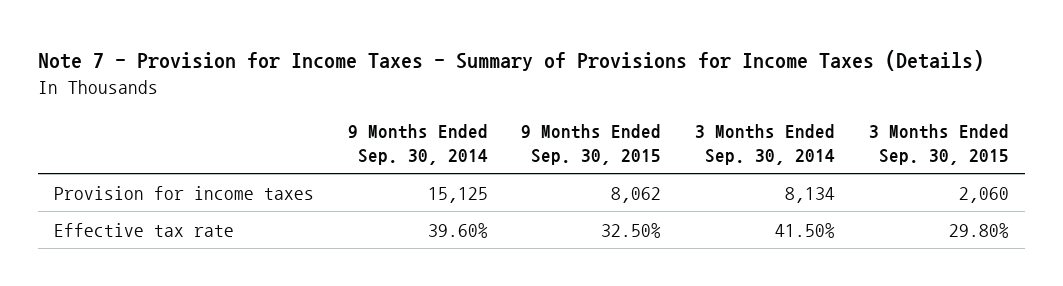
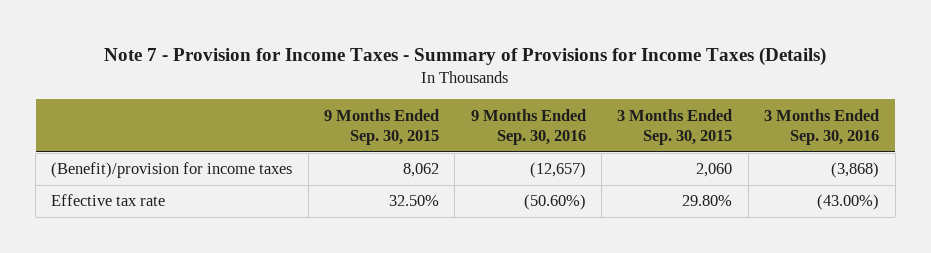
- | 9 Months Ended Sep. 30, 2014 | 9 Months Ended Sep. 30, 2015 | 3 Months Ended Sep. 30, 2014 | 3 Months Ended Sep. 30, 2015
+ | 9 Months Ended Sep. 30, 2015 | 9 Months Ended Sep. 30, 2016 | 3 Months Ended Sep. 30, 2015 | 3 Months Ended Sep. 30, 2016
- Provision for income taxes | 15,125 | 8,062 | 8,134 | 2,060
+ (Benefit)/provision for income taxes | 8,062 | (12,657) | 2,060 | (3,868)

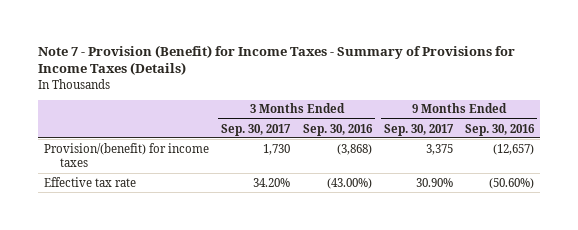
- Note 7 - Provision for Income Taxes - Summary of Provisions for Income Taxes (Details)
+ Note 7 - Provision (Benefit) for Income Taxes - Summary of Provisions for Income Taxes (Details)
- | 9 Months Ended Sep. 30, 2015 | 9 Months Ended Sep. 30, 2016 | 3 Months Ended Sep. 30, 2015 | 3 Months Ended Sep. 30, 2016
+ | 3 Months Ended Sep. 30, 2017 | 3 Months Ended Sep. 30, 2016 | 9 Months Ended Sep. 30, 2017 | 9 Months Ended Sep. 30, 2016
- (Benefit)/provision for income taxes | 8,062 | (12,657) | 2,060 | (3,868)
+ Provision/(benefit) for income taxes | 1,730 | (3,868) | 3,375 | (12,657)

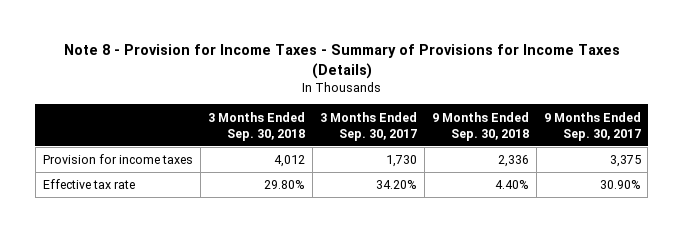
- Note 7 - Provision (Benefit) for Income Taxes - Summary of Provisions for Income Taxes (Details)
+ Note 8 - Provision for Income Taxes - Summary of Provisions for Income Taxes (Details)
- | 3 Months Ended Sep. 30, 2017 | 3 Months Ended Sep. 30, 2016 | 9 Months Ended Sep. 30, 2017 | 9 Months Ended Sep. 30, 2016
+ | 3 Months Ended Sep. 30, 2018 | 3 Months Ended Sep. 30, 2017 | 9 Months Ended Sep. 30, 2018 | 9 Months Ended Sep. 30, 2017
- Provision/(benefit) for income taxes | 1,730 | (3,868) | 3,375 | (12,657)
+ Provision for income taxes | 4,012 | 1,730 | 2,336 | 3,375

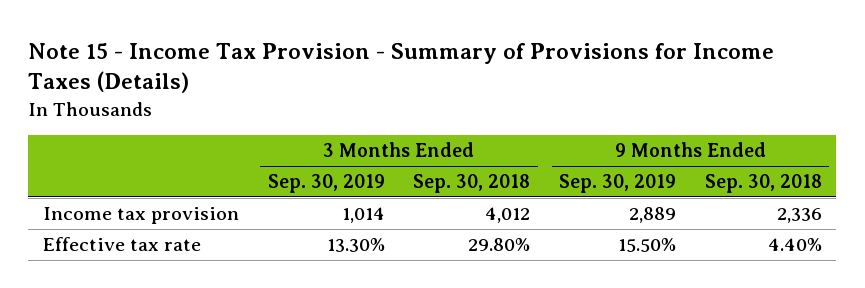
- Note 8 - Provision for Income Taxes - Summary of Provisions for Income Taxes (Details)
+ Note 15 - Income Tax Provision - Summary of Provisions for Income Taxes (Details)
- | 3 Months Ended Sep. 30, 2018 | 3 Months Ended Sep. 30, 2017 | 9 Months Ended Sep. 30, 2018 | 9 Months Ended Sep. 30, 2017
+ | 3 Months Ended Sep. 30, 2019 | 3 Months Ended Sep. 30, 2018 | 9 Months Ended Sep. 30, 2019 | 9 Months Ended Sep. 30, 2018
- Provision for income taxes | 4,012 | 1,730 | 2,336 | 3,375
+ Income tax provision | 1,014 | 4,012 | 2,889 | 2,336

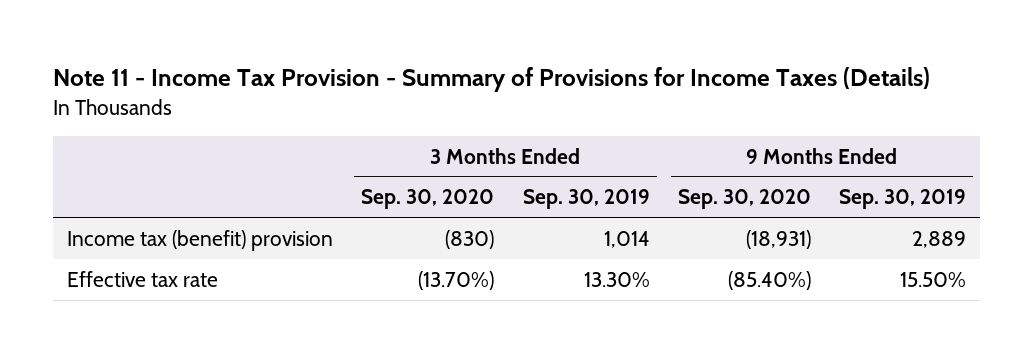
- Note 15 - Income Tax Provision - Summary of Provisions for Income Taxes (Details)
+ Note 11 - Income Tax Provision - Summary of Provisions for Income Taxes (Details)
- | 3 Months Ended Sep. 30, 2019 | 3 Months Ended Sep. 30, 2018 | 9 Months Ended Sep. 30, 2019 | 9 Months Ended Sep. 30, 2018
+ | 3 Months Ended Sep. 30, 2020 | 3 Months Ended Sep. 30, 2019 | 9 Months Ended Sep. 30, 2020 | 9 Months Ended Sep. 30, 2019
- Income tax provision | 1,014 | 4,012 | 2,889 | 2,336
+ Income tax (benefit) provision | (830) | 1,014 | (18,931) | 2,889

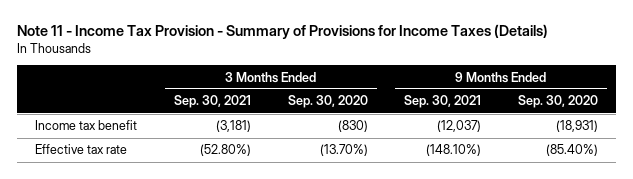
- | 3 Months Ended Sep. 30, 2020 | 3 Months Ended Sep. 30, 2019 | 9 Months Ended Sep. 30, 2020 | 9 Months Ended Sep. 30, 2019
+ | 3 Months Ended Sep. 30, 2021 | 3 Months Ended Sep. 30, 2020 | 9 Months Ended Sep. 30, 2021 | 9 Months Ended Sep. 30, 2020
- Income tax (benefit) provision | (830) | 1,014 | (18,931) | 2,889
+ Income tax benefit | (3,181) | (830) | (12,037) | (18,931)

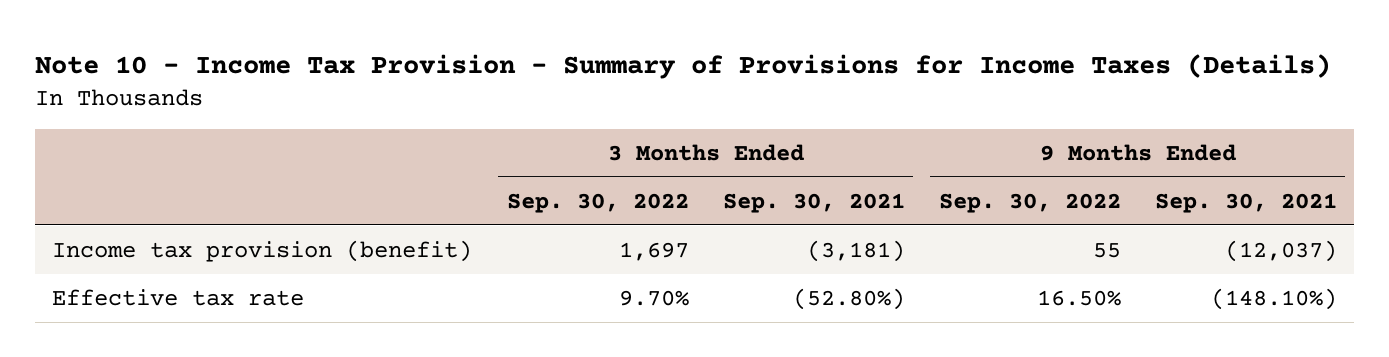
- Note 11 - Income Tax Provision - Summary of Provisions for Income Taxes (Details)
+ Note 10 - Income Tax Provision - Summary of Provisions for Income Taxes (Details)
- | 3 Months Ended Sep. 30, 2021 | 3 Months Ended Sep. 30, 2020 | 9 Months Ended Sep. 30, 2021 | 9 Months Ended Sep. 30, 2020
+ | 3 Months Ended Sep. 30, 2022 | 3 Months Ended Sep. 30, 2021 | 9 Months Ended Sep. 30, 2022 | 9 Months Ended Sep. 30, 2021
- Income tax benefit | (3,181) | (830) | (12,037) | (18,931)
+ Income tax provision (benefit) | 1,697 | (3,181) | 55 | (12,037)

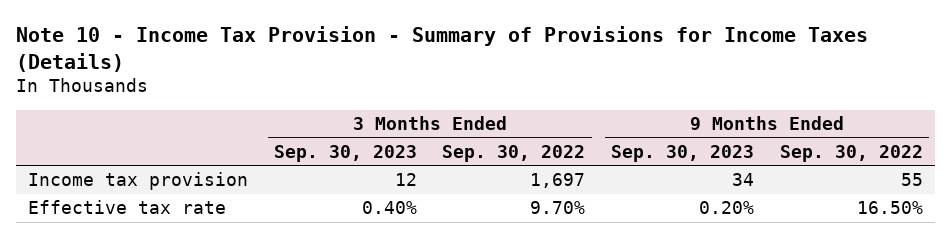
- | 3 Months Ended Sep. 30, 2022 | 3 Months Ended Sep. 30, 2021 | 9 Months Ended Sep. 30, 2022 | 9 Months Ended Sep. 30, 2021
+ | 3 Months Ended Sep. 30, 2023 | 3 Months Ended Sep. 30, 2022 | 9 Months Ended Sep. 30, 2023 | 9 Months Ended Sep. 30, 2022
- Income tax provision (benefit) | 1,697 | (3,181) | 55 | (12,037)
+ Income tax provision | 12 | 1,697 | 34 | 55

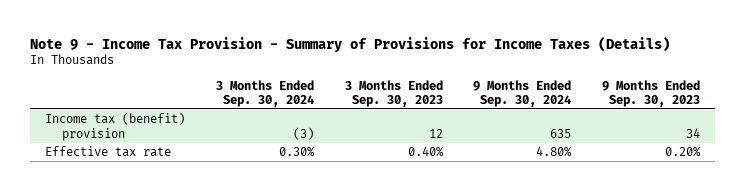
- Note 10 - Income Tax Provision - Summary of Provisions for Income Taxes (Details)
+ Note 9 - Income Tax Provision - Summary of Provisions for Income Taxes (Details)
- | 3 Months Ended Sep. 30, 2023 | 3 Months Ended Sep. 30, 2022 | 9 Months Ended Sep. 30, 2023 | 9 Months Ended Sep. 30, 2022
+ | 3 Months Ended Sep. 30, 2024 | 3 Months Ended Sep. 30, 2023 | 9 Months Ended Sep. 30, 2024 | 9 Months Ended Sep. 30, 2023
- Income tax provision | 12 | 1,697 | 34 | 55
+ Income tax (benefit) provision | (3) | 12 | 635 | 34

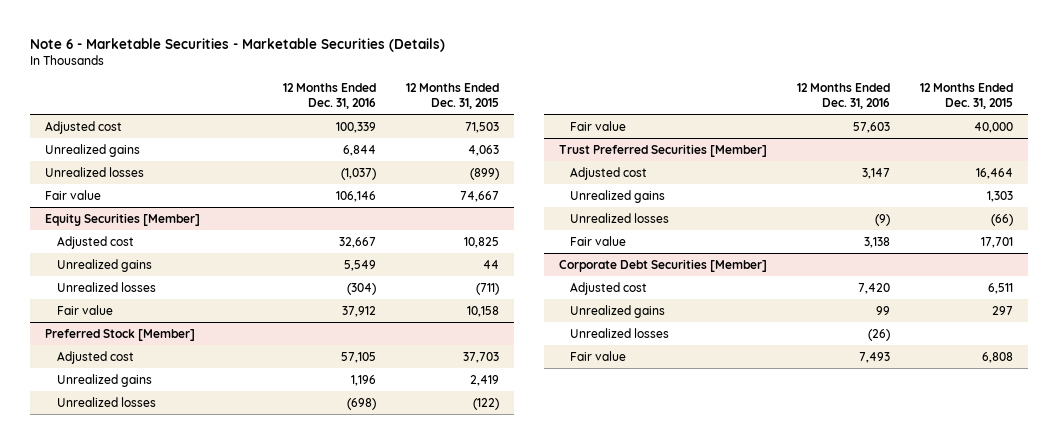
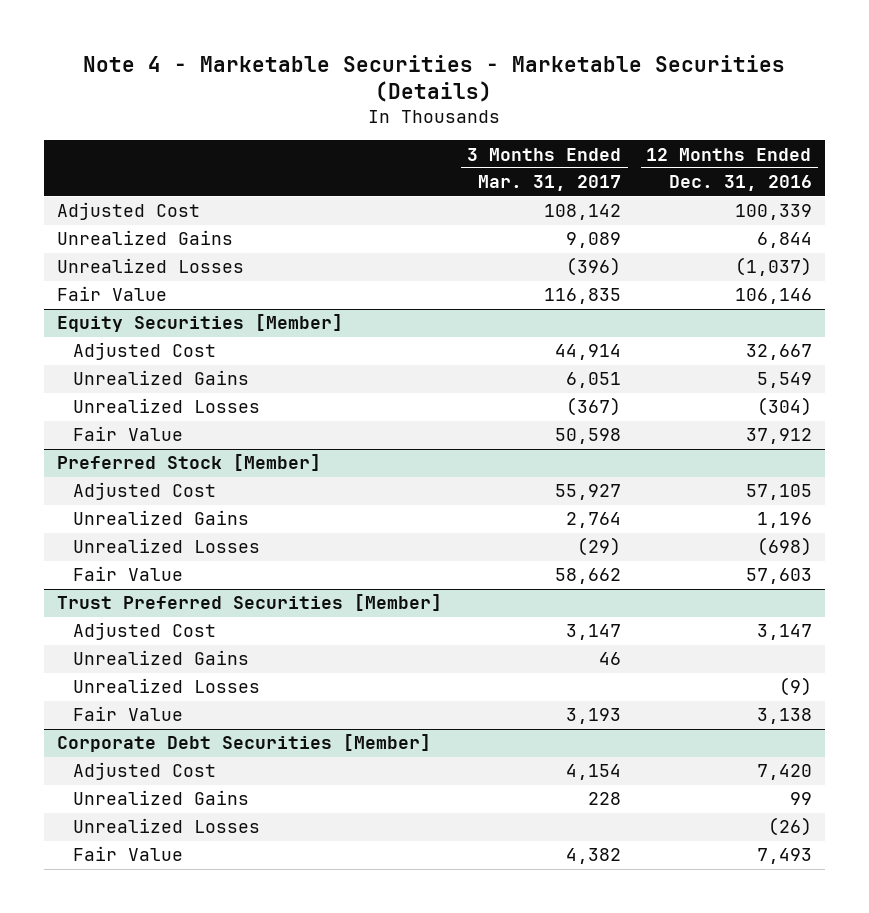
- Note 6 - Marketable Securities - Marketable Securities (Details)
+ Note 4 - Marketable Securities - Marketable Securities (Details)
- | 12 Months Ended Dec. 31, 2016 | 12 Months Ended Dec. 31, 2015
+ | 3 Months Ended Mar. 31, 2017 | 12 Months Ended Dec. 31, 2016
- Adjusted cost | 100,339 | 71,503
- Unrealized gains | 6,844 | 4,063
- Unrealized losses | (1,037) | (899)
- Fair value | 106,146 | 74,667
+ Adjusted Cost | 108,142 | 100,339
+ Unrealized Gains | 9,089 | 6,844
+ Unrealized Losses | (396) | (1,037)
+ Fair Value | 116,835 | 106,146
@ Equity Securities [Member]
- Adjusted cost | 32,667 | 10,825
- Unrealized gains | 5,549 | 44
- Unrealized losses | (304) | (711)
- Fair value | 37,912 | 10,158
+ Adjusted Cost | 44,914 | 32,667
+ Unrealized Gains | 6,051 | 5,549
+ Unrealized Losses | (367) | (304)
+ Fair Value | 50,598 | 37,912
@ Preferred Stock [Member]
- Adjusted cost | 57,105 | 37,703
- Unrealized gains | 1,196 | 2,419
- Unrealized losses | (698) | (122)
- Fair value | 57,603 | 40,000
+ Adjusted Cost | 55,927 | 57,105
+ Unrealized Gains | 2,764 | 1,196
+ Unrealized Losses | (29) | (698)
+ Fair Value | 58,662 | 57,603
@ Trust Preferred Securities [Member]
- Adjusted cost | 3,147 | 16,464
- Unrealized gains | | 1,303
- Unrealized losses | (9) | (66)
- Fair value | 3,138 | 17,701
+ Adjusted Cost | 3,147 | 3,147
+ Unrealized Gains | 46 |
+ Unrealized Losses | | (9)
+ Fair Value | 3,193 | 3,138
@ Corporate Debt Securities [Member]
- Adjusted cost | 7,420 | 6,511
- Unrealized gains | 99 | 297
- Unrealized losses | (26) |
- Fair value | 7,493 | 6,808
+ Adjusted Cost | 4,154 | 7,420
+ Unrealized Gains | 228 | 99
+ Unrealized Losses | | (26)
+ Fair Value | 4,382 | 7,493

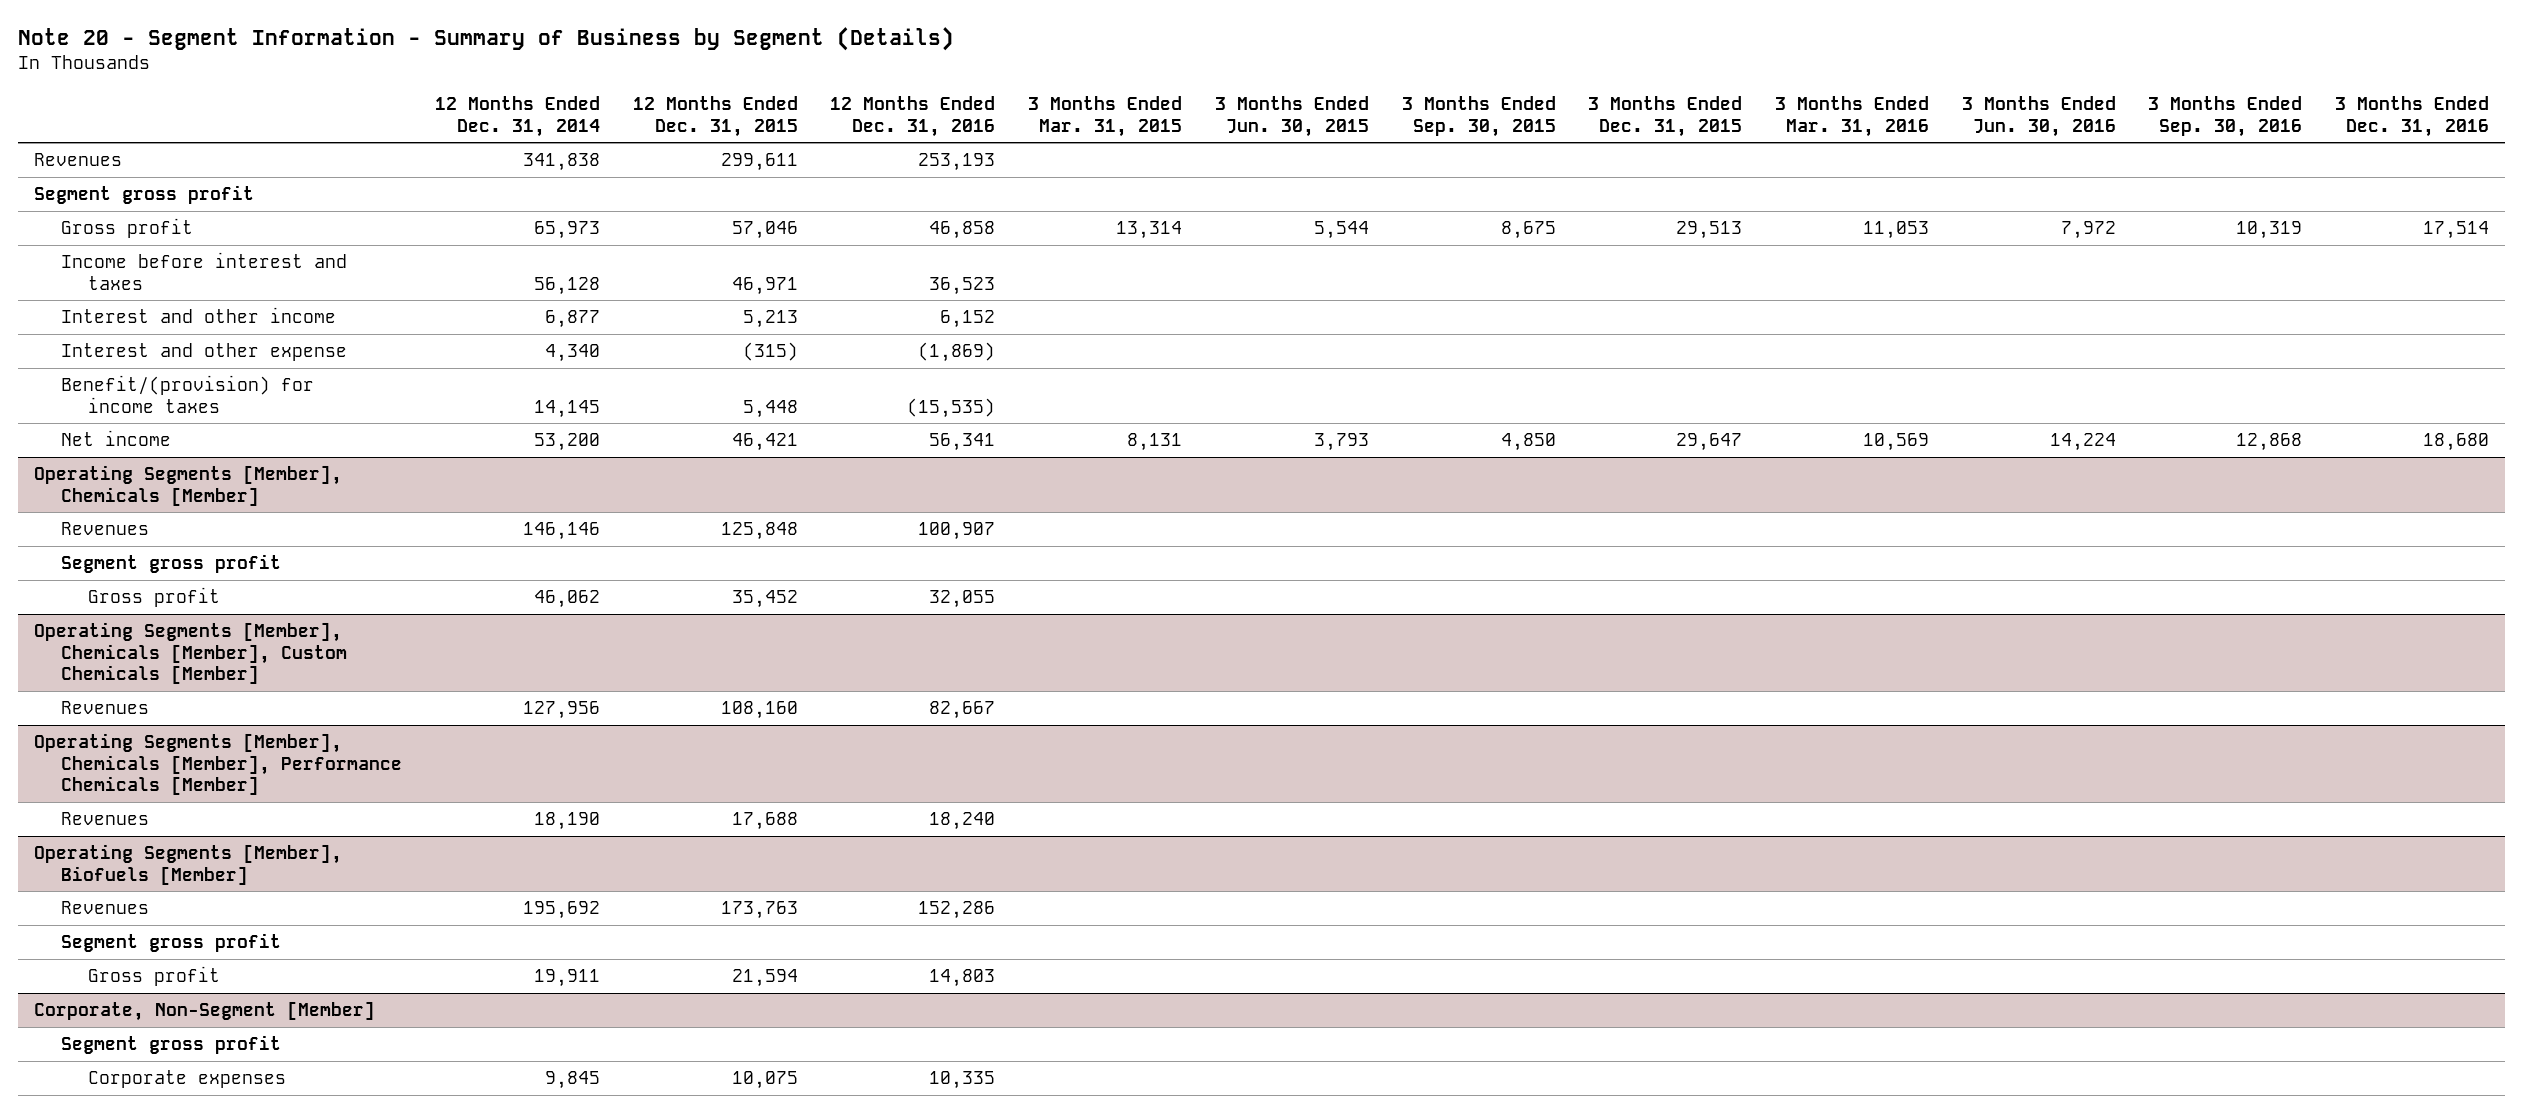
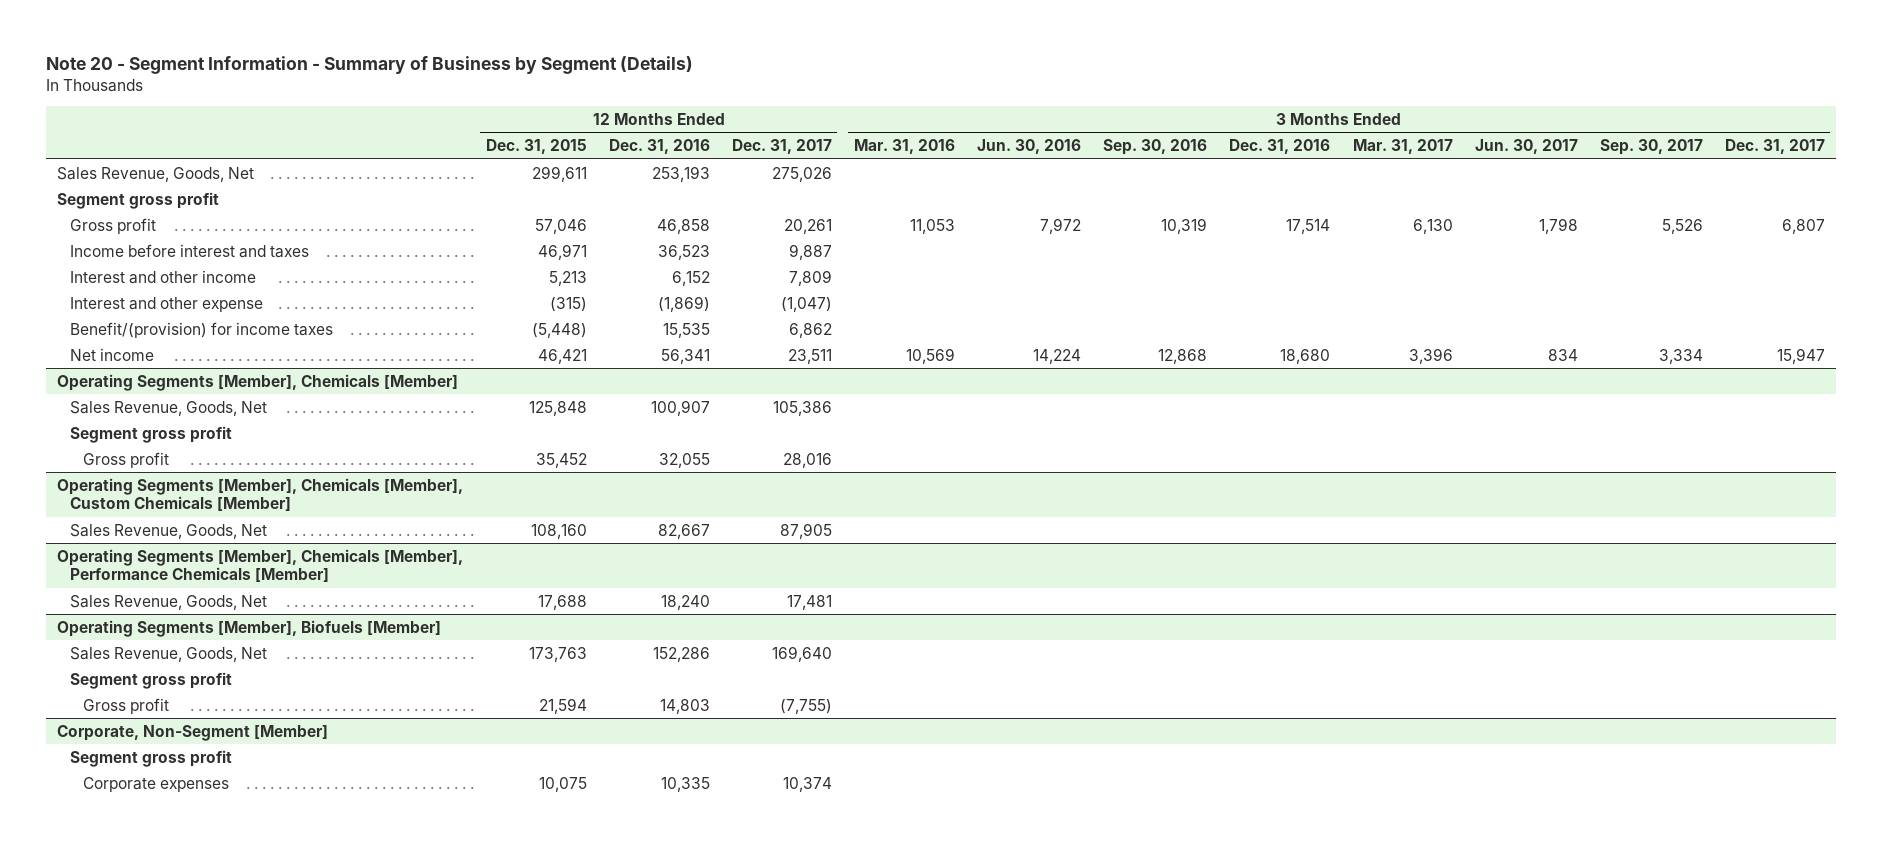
- | 12 Months Ended Dec. 31, 2014 | 12 Months Ended Dec. 31, 2015 | 12 Months Ended Dec. 31, 2016 | 3 Months Ended Mar. 31, 2015 | 3 Months Ended Jun. 30, 2015 | 3 Months Ended Sep. 30, 2015 | 3 Months Ended Dec. 31, 2015 | 3 Months Ended Mar. 31, 2016 | 3 Months Ended Jun. 30, 2016 | 3 Months Ended Sep. 30, 2016 | 3 Months Ended Dec. 31, 2016
+ | 12 Months Ended Dec. 31, 2015 | 12 Months Ended Dec. 31, 2016 | 12 Months Ended Dec. 31, 2017 | 3 Months Ended Mar. 31, 2016 | 3 Months Ended Jun. 30, 2016 | 3 Months Ended Sep. 30, 2016 | 3 Months Ended Dec. 31, 2016 | 3 Months Ended Mar. 31, 2017 | 3 Months Ended Jun. 30, 2017 | 3 Months Ended Sep. 30, 2017 | 3 Months Ended Dec. 31, 2017
- Revenues | 341,838 | 299,611 | 253,193 | | | | | | | |
+ Sales Revenue, Goods, Net | 299,611 | 253,193 | 275,026 | | | | | | | |
- Benefit/(provision) for income taxes | 14,145 | 5,448 | (15,535) | | | | | | | |
+ Benefit/(provision) for income taxes | (5,448) | 15,535 | 6,862 | | | | | | | |
@ Operating Segments [Member], Chemicals [Member]
- Revenues | 146,146 | 125,848 | 100,907 | | | | | | | |
+ Sales Revenue, Goods, Net | 125,848 | 100,907 | 105,386 | | | | | | | |
@ Operating Segments [Member], Chemicals [Member], Custom Chemicals [Member]
- Revenues | 127,956 | 108,160 | 82,667 | | | | | | | |
+ Sales Revenue, Goods, Net | 108,160 | 82,667 | 87,905 | | | | | | | |
@ Operating Segments [Member], Chemicals [Member], Performance Chemicals [Member]
- Revenues | 18,190 | 17,688 | 18,240 | | | | | | | |
+ Sales Revenue, Goods, Net | 17,688 | 18,240 | 17,481 | | | | | | | |
@ Operating Segments [Member], Biofuels [Member]
- Revenues | 195,692 | 173,763 | 152,286 | | | | | | | |
+ Sales Revenue, Goods, Net | 173,763 | 152,286 | 169,640 | | | | | | | |

